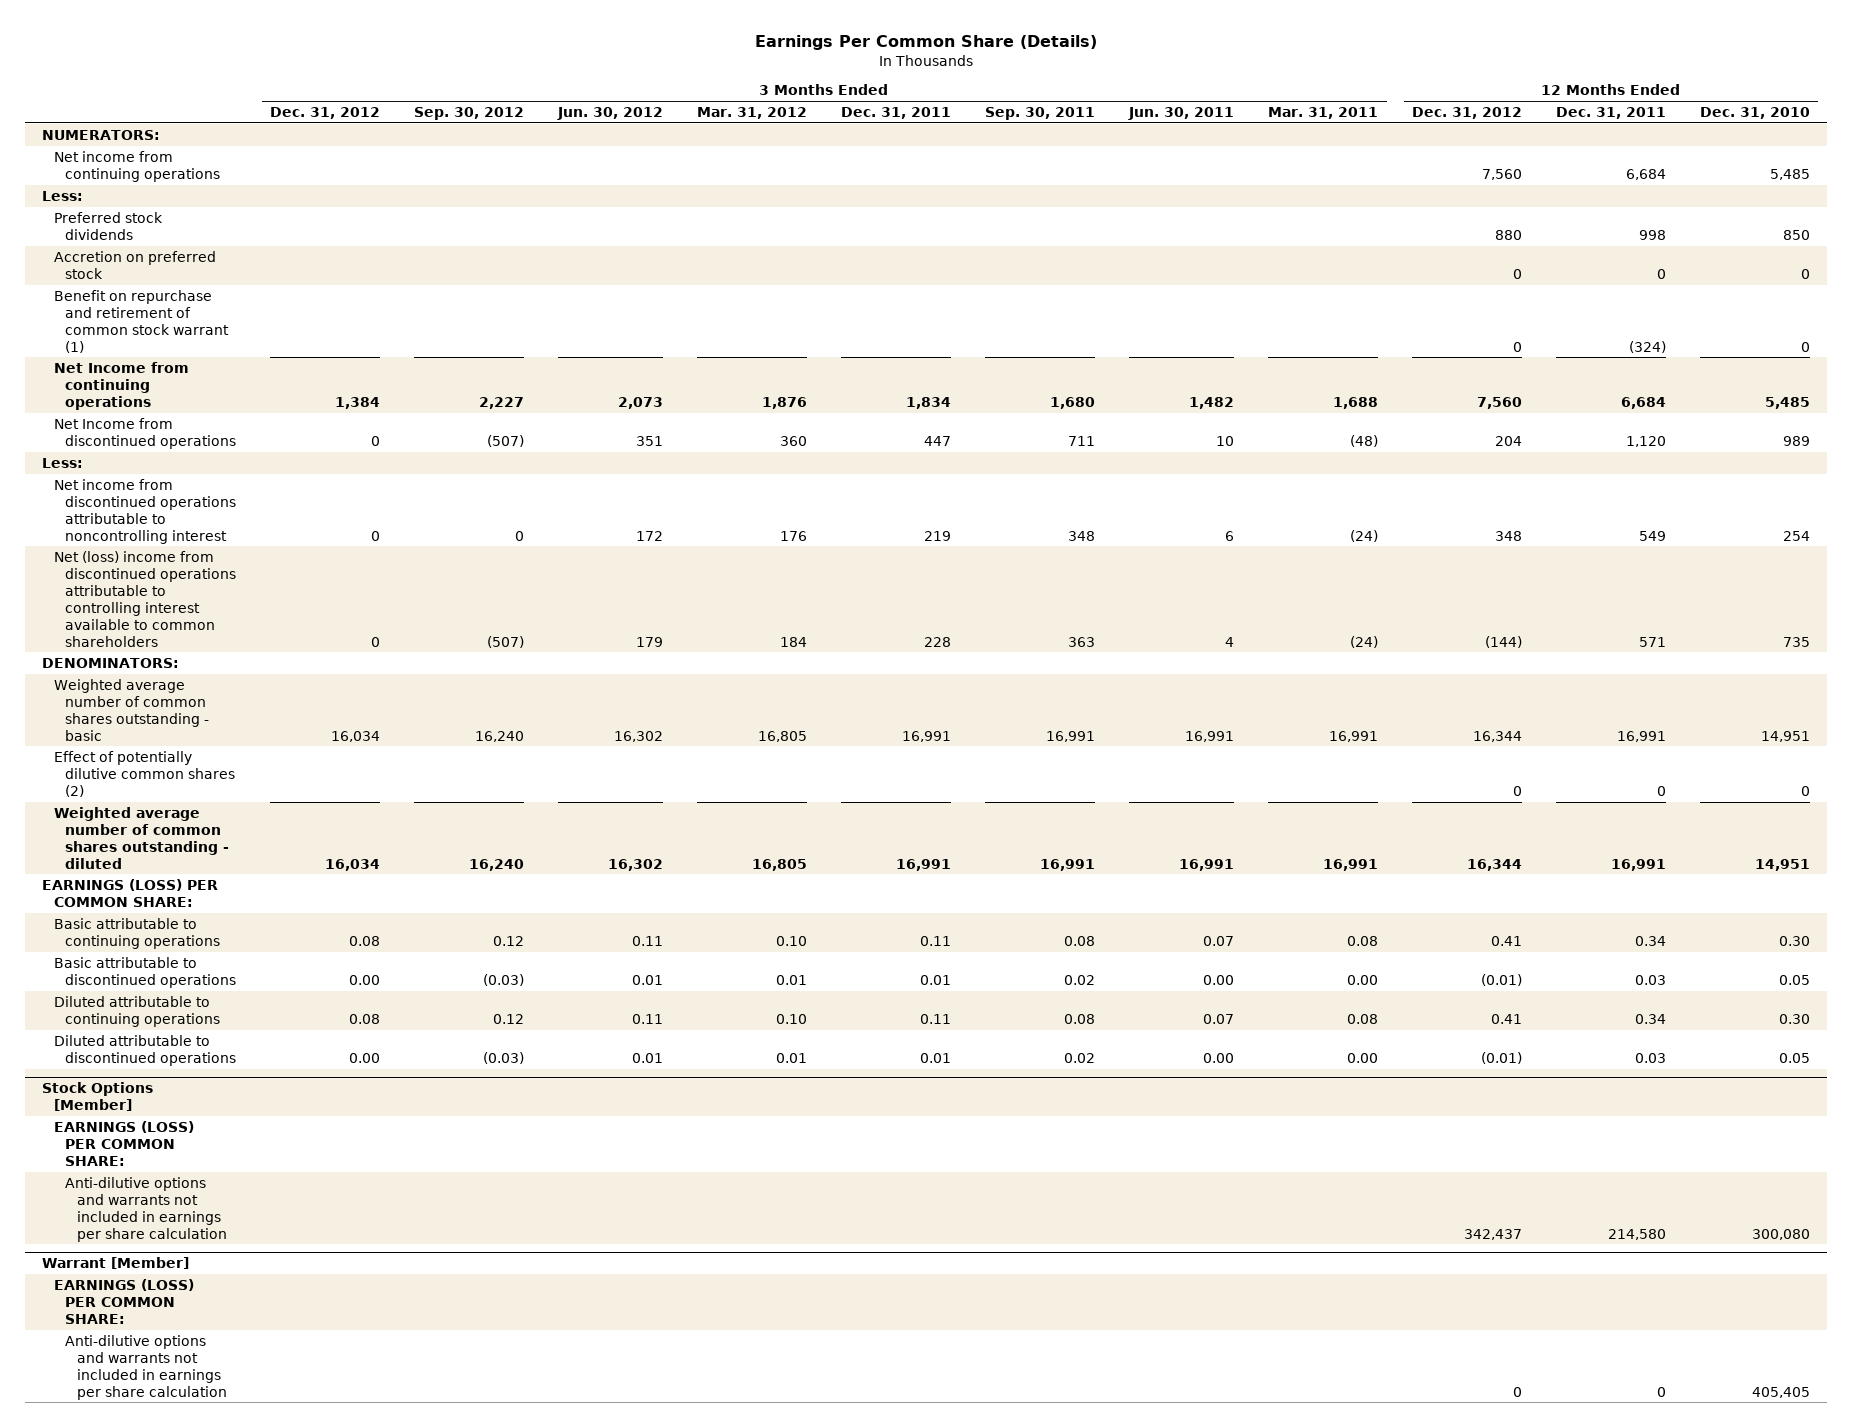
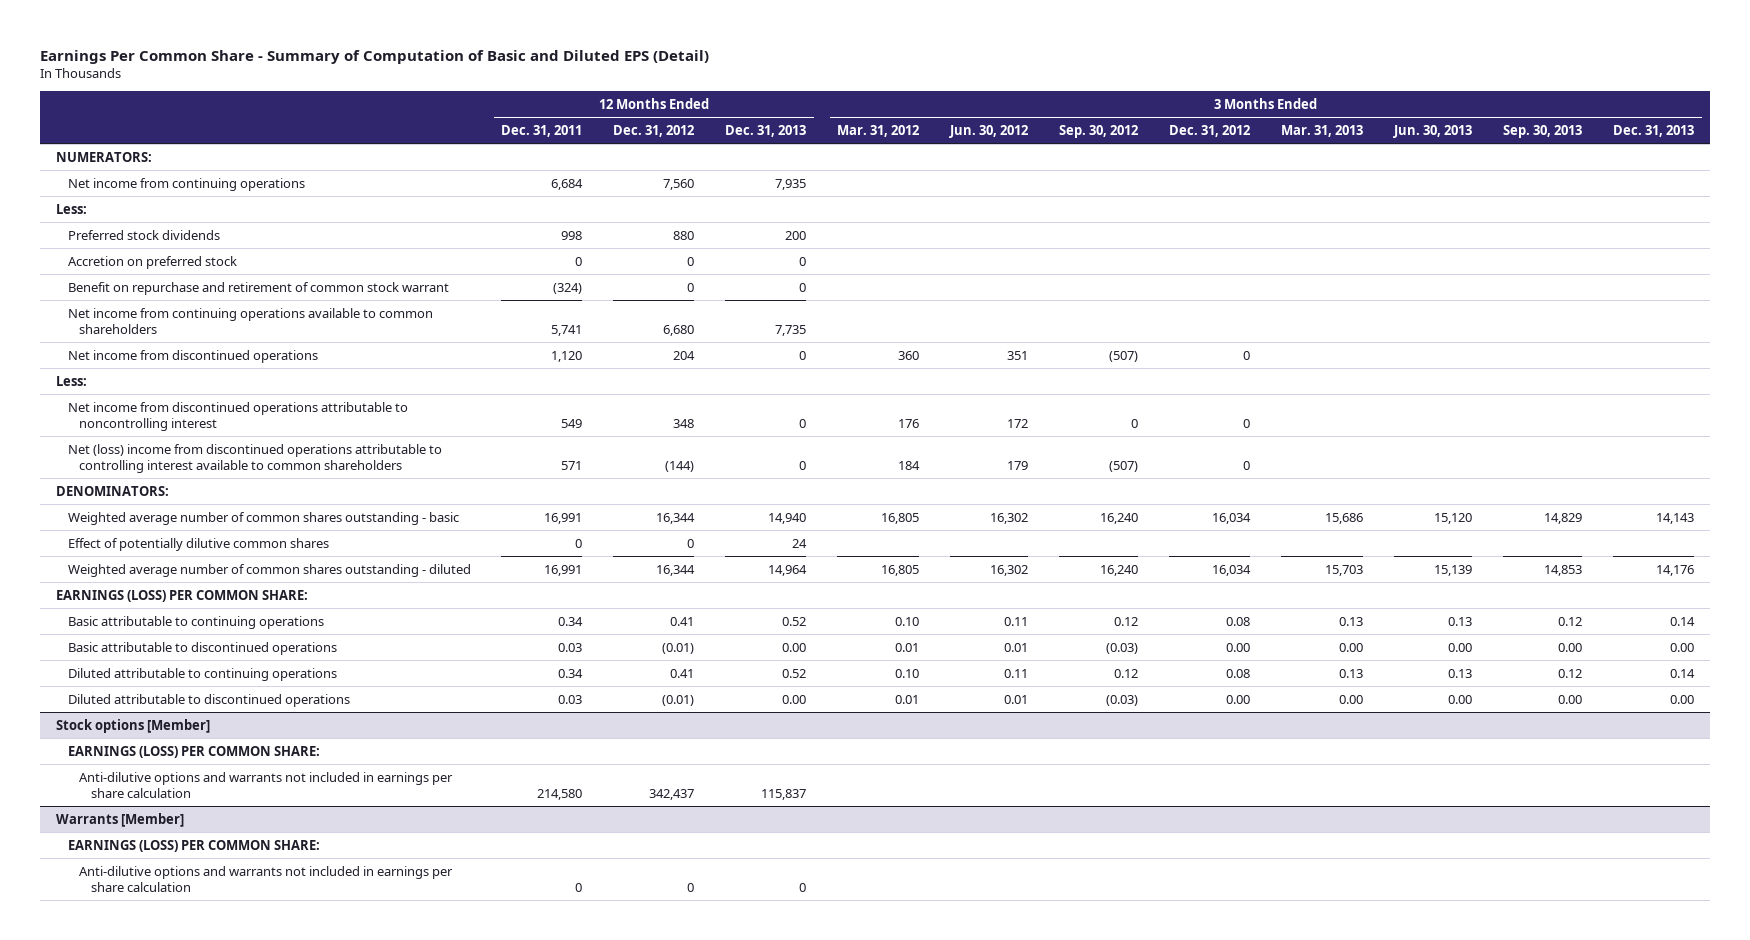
- Earnings Per Common Share (Details)
+ Earnings Per Common Share - Summary of Computation of Basic and Diluted EPS (Detail)
- | 3 Months Ended Dec. 31, 2012 | 3 Months Ended Sep. 30, 2012 | 3 Months Ended Jun. 30, 2012 | 3 Months Ended Mar. 31, 2012 | 3 Months Ended Dec. 31, 2011 | 3 Months Ended Sep. 30, 2011 | 3 Months Ended Jun. 30, 2011 | 3 Months Ended Mar. 31, 2011 | 12 Months Ended Dec. 31, 2012 | 12 Months Ended Dec. 31, 2011 | 12 Months Ended Dec. 31, 2010
+ | 12 Months Ended Dec. 31, 2011 | 12 Months Ended Dec. 31, 2012 | 12 Months Ended Dec. 31, 2013 | 3 Months Ended Mar. 31, 2012 | 3 Months Ended Jun. 30, 2012 | 3 Months Ended Sep. 30, 2012 | 3 Months Ended Dec. 31, 2012 | 3 Months Ended Mar. 31, 2013 | 3 Months Ended Jun. 30, 2013 | 3 Months Ended Sep. 30, 2013 | 3 Months Ended Dec. 31, 2013
- Benefit on repurchase and retirement of common stock warrant (1) | | | | | | | | | 0 | (324) | 0
- Net Income from continuing operations | 1,384 | 2,227 | 2,073 | 1,876 | 1,834 | 1,680 | 1,482 | 1,688 | 7,560 | 6,684 | 5,485
- Net Income from discontinued operations | 0 | (507) | 351 | 360 | 447 | 711 | 10 | (48) | 204 | 1,120 | 989
+ Benefit on repurchase and retirement of common stock warrant | (324) | 0 | 0 | | | | | | | |
+ Net income from continuing operations available to common shareholders | 5,741 | 6,680 | 7,735 | | | | | | | |
+ Net income from discontinued operations | 1,120 | 204 | 0 | 360 | 351 | (507) | 0 | | | |
- Effect of potentially dilutive common shares (2) | | | | | | | | | 0 | 0 | 0
+ Effect of potentially dilutive common shares | 0 | 0 | 24 | | | | | | | |
- Stock Options [Member]
+ Stock options [Member]
- Warrant [Member]
+ Warrants [Member]

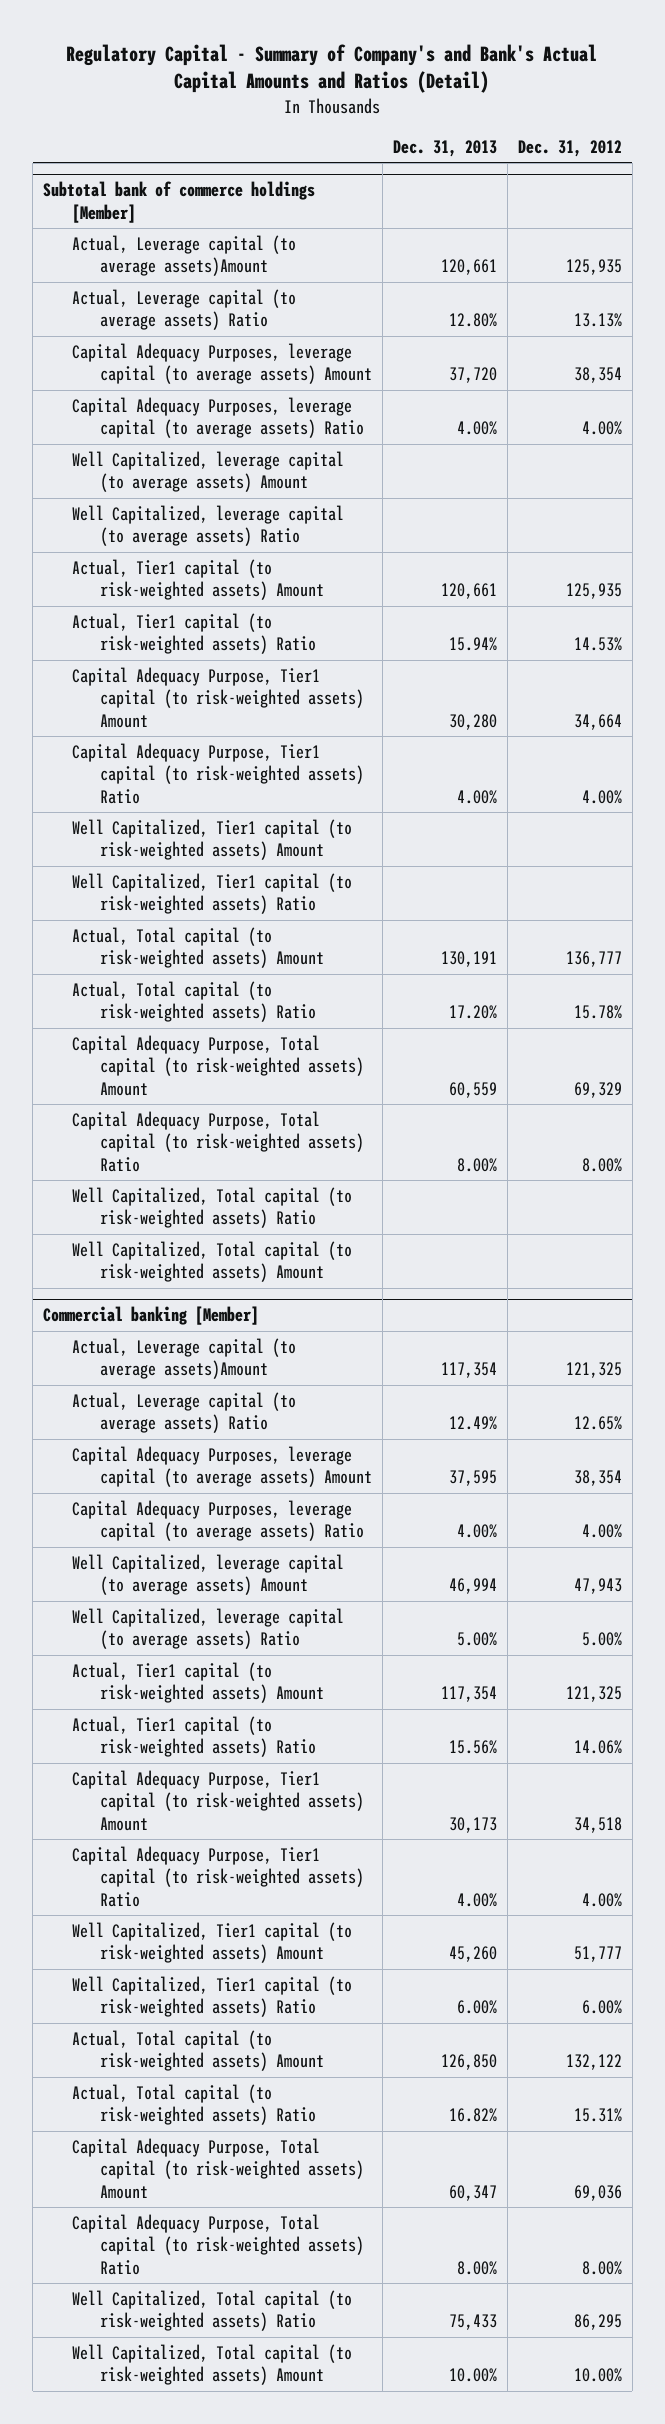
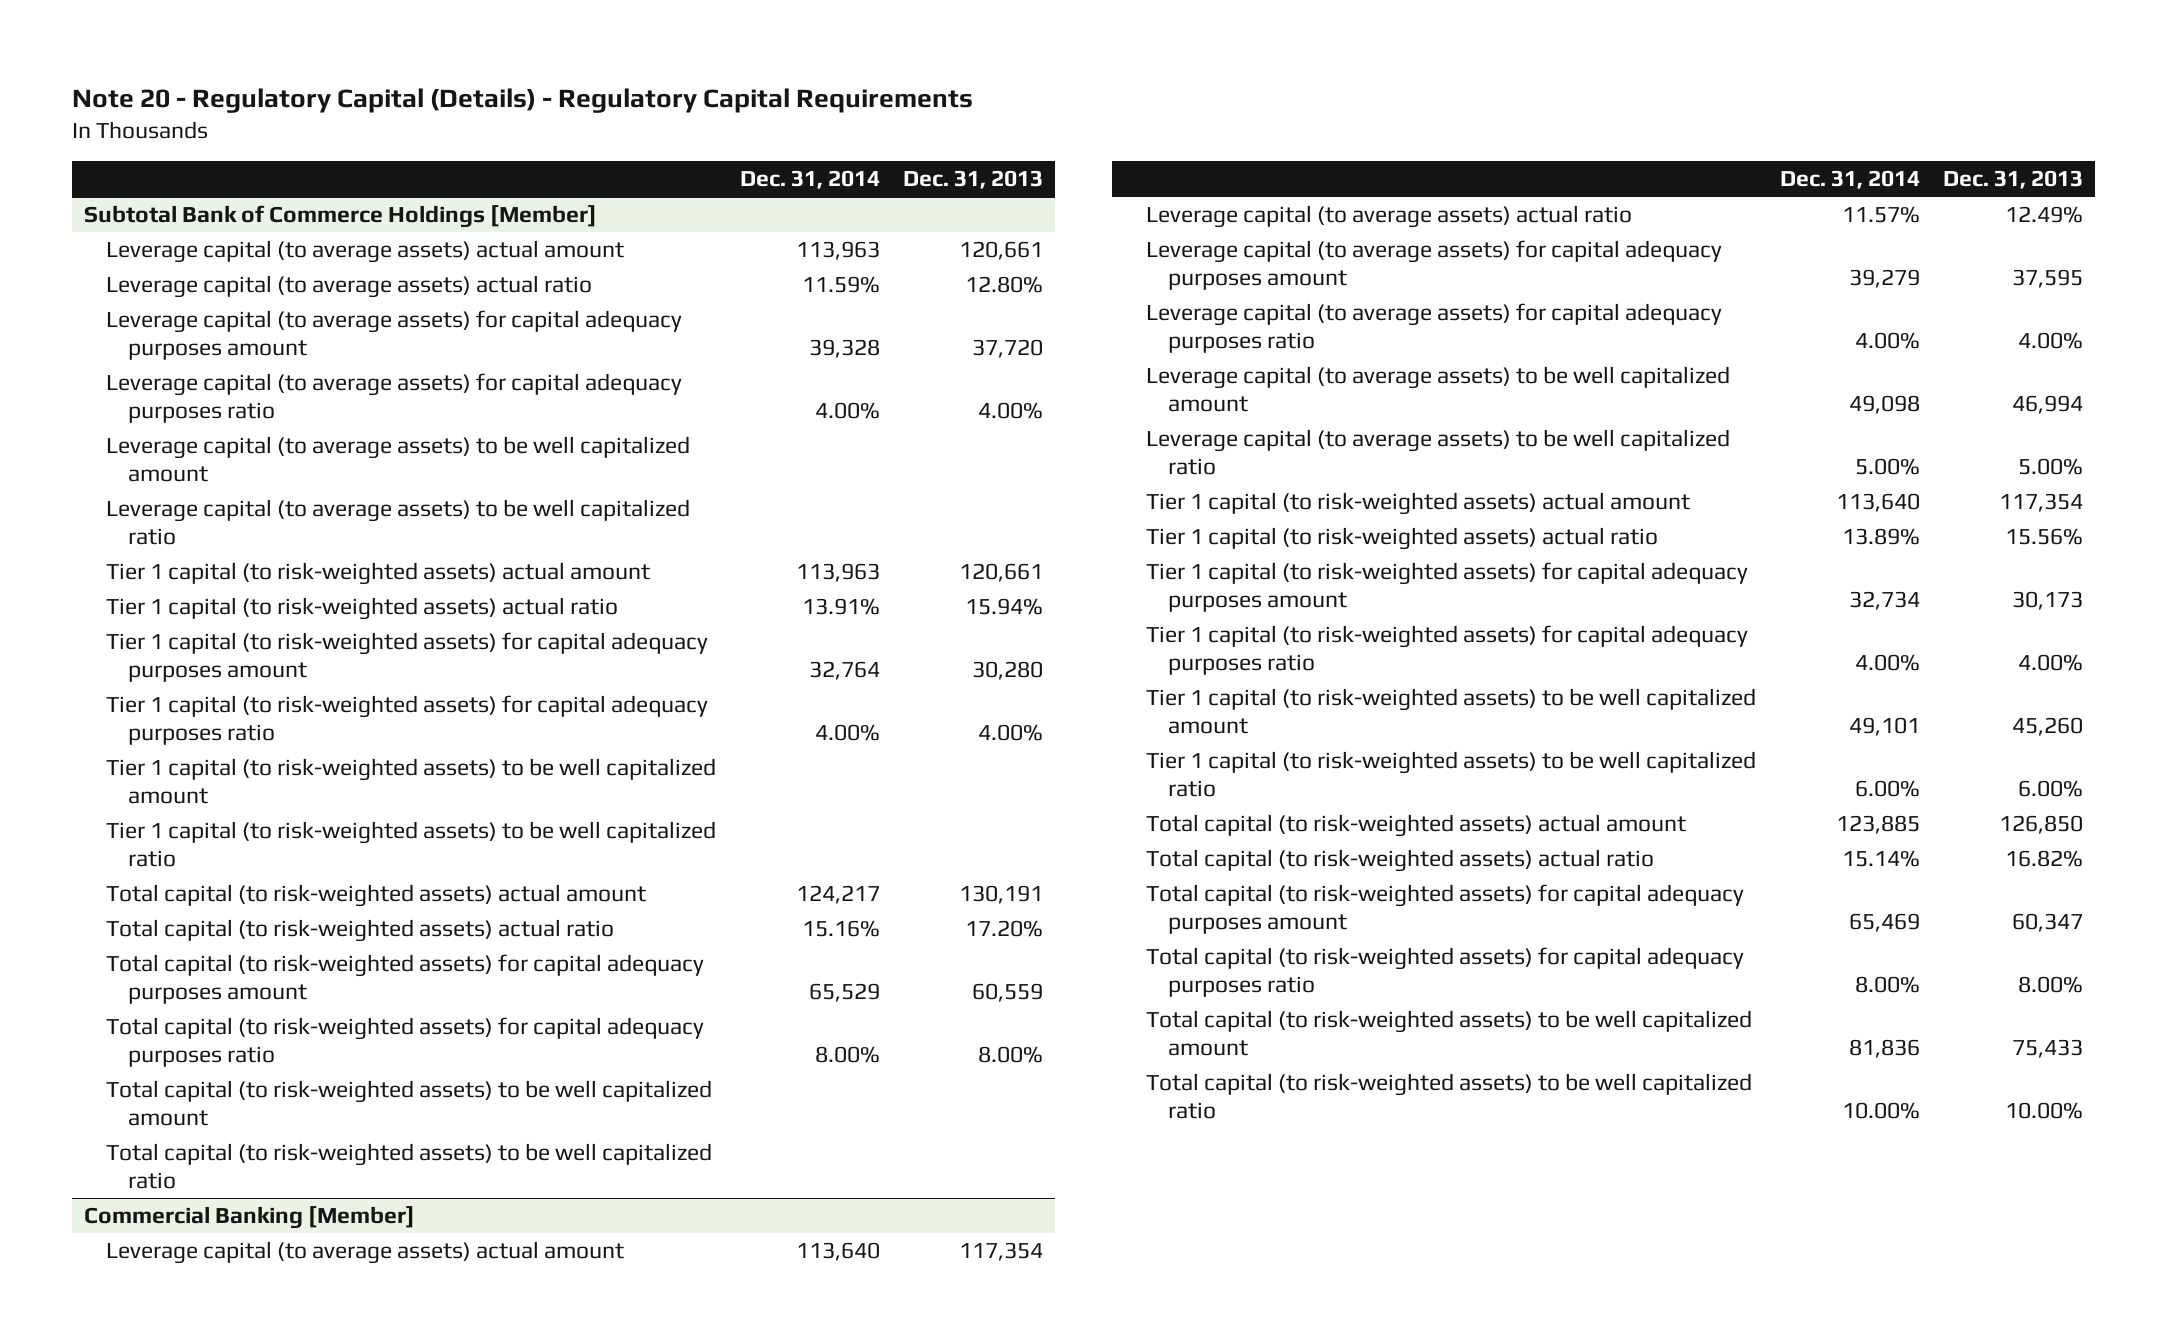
- Regulatory Capital - Summary of Company's and Bank's Actual Capital Amounts and Ratios (Detail)
+ Note 20 - Regulatory Capital (Details) - Regulatory Capital Requirements
- | Dec. 31, 2013 | Dec. 31, 2012
+ | Dec. 31, 2014 | Dec. 31, 2013
- Subtotal bank of commerce holdings [Member]
- Actual, Leverage capital (to average assets)Amount | 120,661 | 125,935
- Actual, Leverage capital (to average assets) Ratio | 12.80% | 13.13%
- Capital Adequacy Purposes, leverage capital (to average assets) Amount | 37,720 | 38,354
- Capital Adequacy Purposes, leverage capital (to average assets) Ratio | 4.00% | 4.00%
- Well Capitalized, leverage capital (to average assets) Amount
- Well Capitalized, leverage capital (to average assets) Ratio
- Actual, Tier1 capital (to risk-weighted assets) Amount | 120,661 | 125,935
- Actual, Tier1 capital (to risk-weighted assets) Ratio | 15.94% | 14.53%
- Capital Adequacy Purpose, Tier1 capital (to risk-weighted assets) Amount | 30,280 | 34,664
- Capital Adequacy Purpose, Tier1 capital (to risk-weighted assets) Ratio | 4.00% | 4.00%
- Well Capitalized, Tier1 capital (to risk-weighted assets) Amount
- Well Capitalized, Tier1 capital (to risk-weighted assets) Ratio
- Actual, Total capital (to risk-weighted assets) Amount | 130,191 | 136,777
- Actual, Total capital (to risk-weighted assets) Ratio | 17.20% | 15.78%
- Capital Adequacy Purpose, Total capital (to risk-weighted assets) Amount | 60,559 | 69,329
- Capital Adequacy Purpose, Total capital (to risk-weighted assets) Ratio | 8.00% | 8.00%
- Well Capitalized, Total capital (to risk-weighted assets) Ratio
- Well Capitalized, Total capital (to risk-weighted assets) Amount
- Commercial banking [Member]
- Actual, Leverage capital (to average assets)Amount | 117,354 | 121,325
- Actual, Leverage capital (to average assets) Ratio | 12.49% | 12.65%
- Capital Adequacy Purposes, leverage capital (to average assets) Amount | 37,595 | 38,354
- Capital Adequacy Purposes, leverage capital (to average assets) Ratio | 4.00% | 4.00%
- Well Capitalized, leverage capital (to average assets) Amount | 46,994 | 47,943
- Well Capitalized, leverage capital (to average assets) Ratio | 5.00% | 5.00%
- Actual, Tier1 capital (to risk-weighted assets) Amount | 117,354 | 121,325
- Actual, Tier1 capital (to risk-weighted assets) Ratio | 15.56% | 14.06%
- Capital Adequacy Purpose, Tier1 capital (to risk-weighted assets) Amount | 30,173 | 34,518
- Capital Adequacy Purpose, Tier1 capital (to risk-weighted assets) Ratio | 4.00% | 4.00%
- Well Capitalized, Tier1 capital (to risk-weighted assets) Amount | 45,260 | 51,777
- Well Capitalized, Tier1 capital (to risk-weighted assets) Ratio | 6.00% | 6.00%
- Actual, Total capital (to risk-weighted assets) Amount | 126,850 | 132,122
- Actual, Total capital (to risk-weighted assets) Ratio | 16.82% | 15.31%
- Capital Adequacy Purpose, Total capital (to risk-weighted assets) Amount | 60,347 | 69,036
- Capital Adequacy Purpose, Total capital (to risk-weighted assets) Ratio | 8.00% | 8.00%
- Well Capitalized, Total capital (to risk-weighted assets) Ratio | 75,433 | 86,295
- Well Capitalized, Total capital (to risk-weighted assets) Amount | 10.00% | 10.00%
+ Subtotal Bank of Commerce Holdings [Member]
+ Leverage capital (to average assets) actual amount | 113,963 | 120,661
+ Leverage capital (to average assets) actual ratio | 11.59% | 12.80%
+ Leverage capital (to average assets) for capital adequacy purposes amount | 39,328 | 37,720
+ Leverage capital (to average assets) for capital adequacy purposes ratio | 4.00% | 4.00%
+ Leverage capital (to average assets) to be well capitalized amount
+ Leverage capital (to average assets) to be well capitalized ratio
+ Tier 1 capital (to risk-weighted assets) actual amount | 113,963 | 120,661
+ Tier 1 capital (to risk-weighted assets) actual ratio | 13.91% | 15.94%
+ Tier 1 capital (to risk-weighted assets) for capital adequacy purposes amount | 32,764 | 30,280
+ Tier 1 capital (to risk-weighted assets) for capital adequacy purposes ratio | 4.00% | 4.00%
+ Tier 1 capital (to risk-weighted assets) to be well capitalized amount
+ Tier 1 capital (to risk-weighted assets) to be well capitalized ratio
+ Total capital (to risk-weighted assets) actual amount | 124,217 | 130,191
+ Total capital (to risk-weighted assets) actual ratio | 15.16% | 17.20%
+ Total capital (to risk-weighted assets) for capital adequacy purposes amount | 65,529 | 60,559
+ Total capital (to risk-weighted assets) for capital adequacy purposes ratio | 8.00% | 8.00%
+ Total capital (to risk-weighted assets) to be well capitalized amount
+ Total capital (to risk-weighted assets) to be well capitalized ratio
+ Commercial Banking [Member]
+ Leverage capital (to average assets) actual amount | 113,640 | 117,354
+ Leverage capital (to average assets) actual ratio | 11.57% | 12.49%
+ Leverage capital (to average assets) for capital adequacy purposes amount | 39,279 | 37,595
+ Leverage capital (to average assets) for capital adequacy purposes ratio | 4.00% | 4.00%
+ Leverage capital (to average assets) to be well capitalized amount | 49,098 | 46,994
+ Leverage capital (to average assets) to be well capitalized ratio | 5.00% | 5.00%
+ Tier 1 capital (to risk-weighted assets) actual amount | 113,640 | 117,354
+ Tier 1 capital (to risk-weighted assets) actual ratio | 13.89% | 15.56%
+ Tier 1 capital (to risk-weighted assets) for capital adequacy purposes amount | 32,734 | 30,173
+ Tier 1 capital (to risk-weighted assets) for capital adequacy purposes ratio | 4.00% | 4.00%
+ Tier 1 capital (to risk-weighted assets) to be well capitalized amount | 49,101 | 45,260
+ Tier 1 capital (to risk-weighted assets) to be well capitalized ratio | 6.00% | 6.00%
+ Total capital (to risk-weighted assets) actual amount | 123,885 | 126,850
+ Total capital (to risk-weighted assets) actual ratio | 15.14% | 16.82%
+ Total capital (to risk-weighted assets) for capital adequacy purposes amount | 65,469 | 60,347
+ Total capital (to risk-weighted assets) for capital adequacy purposes ratio | 8.00% | 8.00%
+ Total capital (to risk-weighted assets) to be well capitalized amount | 81,836 | 75,433
+ Total capital (to risk-weighted assets) to be well capitalized ratio | 10.00% | 10.00%

